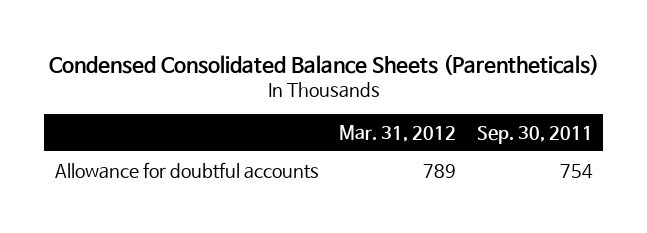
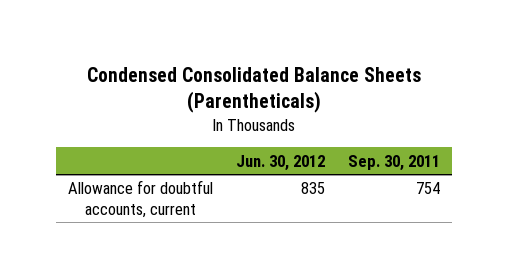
- | Mar. 31, 2012 | Sep. 30, 2011
+ | Jun. 30, 2012 | Sep. 30, 2011
- Allowance for doubtful accounts | 789 | 754
+ Allowance for doubtful accounts, current | 835 | 754

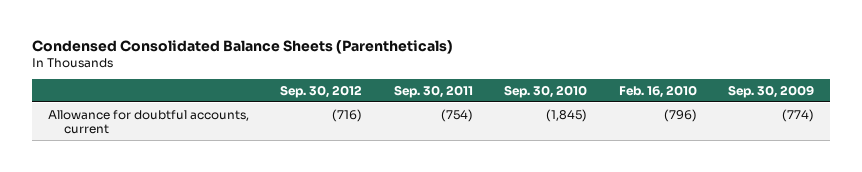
- | Jun. 30, 2012 | Sep. 30, 2011
+ | Sep. 30, 2012 | Sep. 30, 2011 | Sep. 30, 2010 | Feb. 16, 2010 | Sep. 30, 2009
- Allowance for doubtful accounts, current | 835 | 754
+ Allowance for doubtful accounts, current | (716) | (754) | (1,845) | (796) | (774)

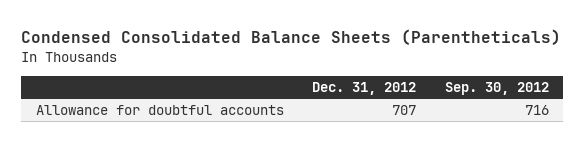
- | Sep. 30, 2012 | Sep. 30, 2011 | Sep. 30, 2010 | Feb. 16, 2010 | Sep. 30, 2009
+ | Dec. 31, 2012 | Sep. 30, 2012
- Allowance for doubtful accounts, current | (716) | (754) | (1,845) | (796) | (774)
+ Allowance for doubtful accounts | 707 | 716

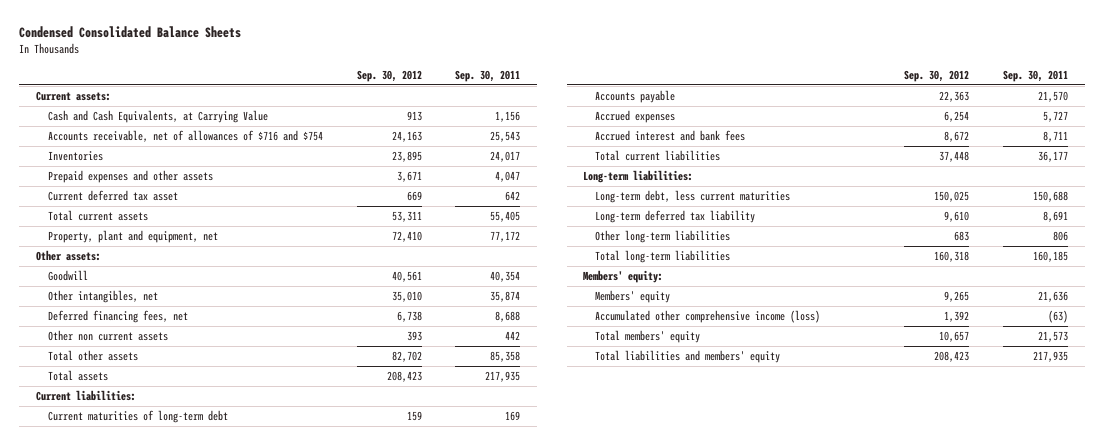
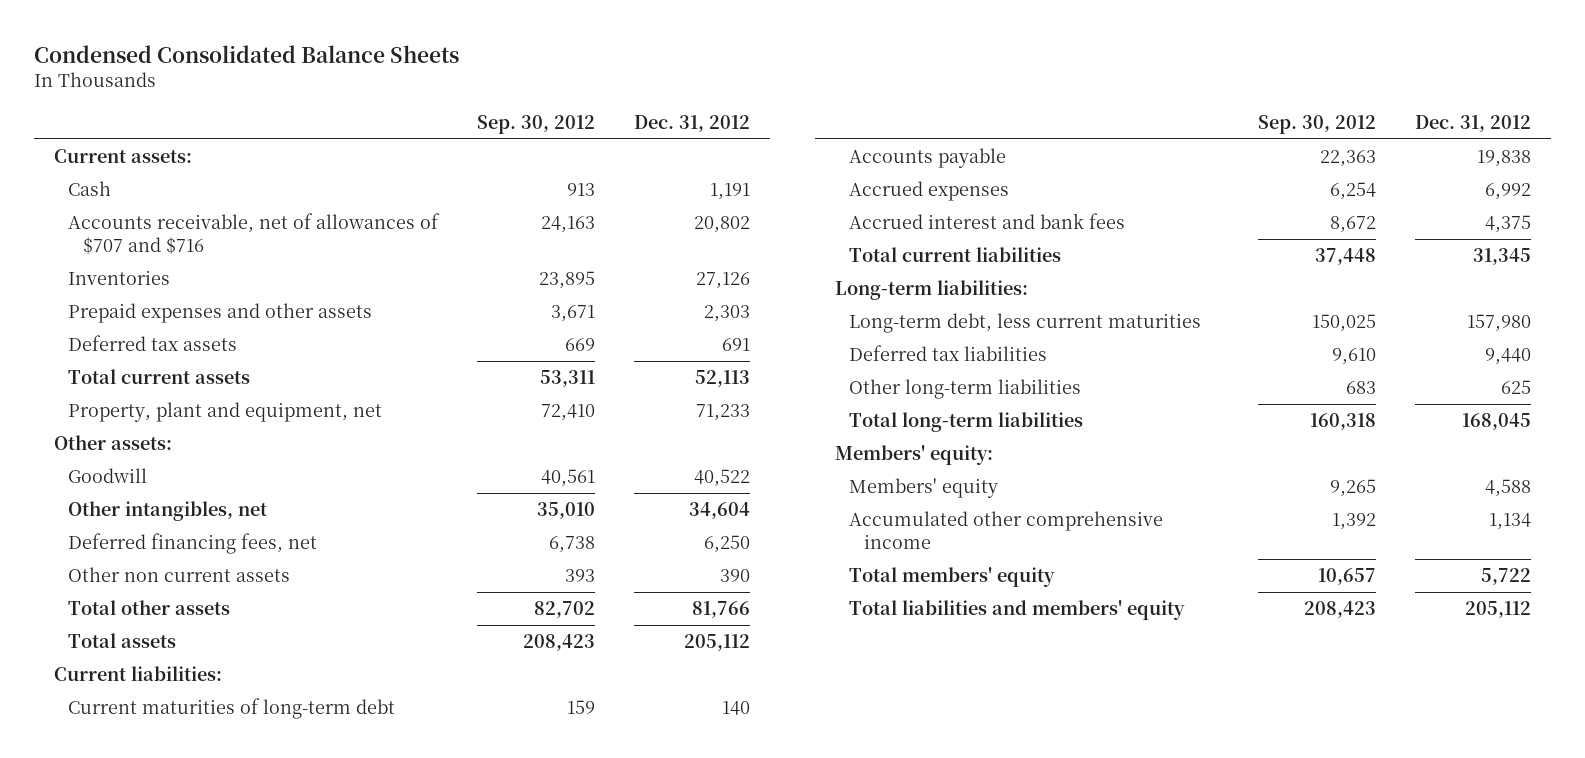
- | Sep. 30, 2012 | Sep. 30, 2011
+ | Sep. 30, 2012 | Dec. 31, 2012
- Cash and Cash Equivalents, at Carrying Value | 913 | 1,156
- Accounts receivable, net of allowances of $716 and $754 | 24,163 | 25,543
+ Cash | 913 | 1,191
+ Accounts receivable, net of allowances of $707 and $716 | 24,163 | 20,802
- Current deferred tax asset | 669 | 642
+ Deferred tax assets | 669 | 691
- Long-term deferred tax liability | 9,610 | 8,691
+ Deferred tax liabilities | 9,610 | 9,440
- Accumulated other comprehensive income (loss) | 1,392 | (63)
+ Accumulated other comprehensive income | 1,392 | 1,134

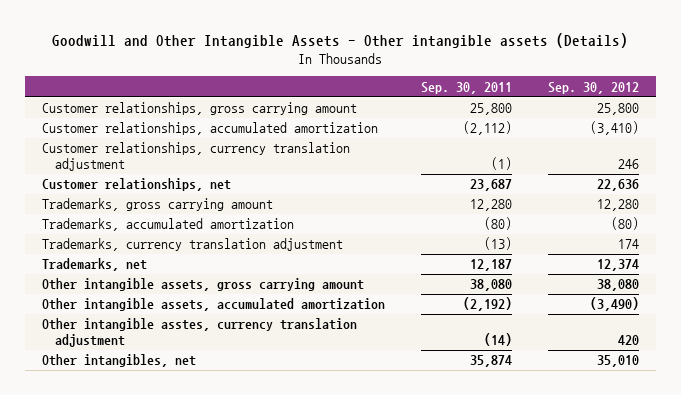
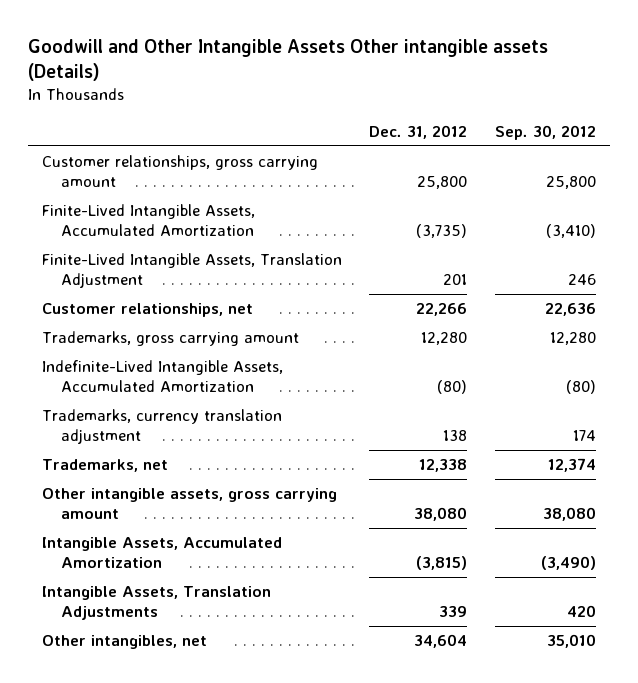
- Goodwill and Other Intangible Assets - Other intangible assets (Details)
+ Goodwill and Other Intangible Assets Other intangible assets (Details)
- | Sep. 30, 2011 | Sep. 30, 2012
+ | Dec. 31, 2012 | Sep. 30, 2012
- Customer relationships, accumulated amortization | (2,112) | (3,410)
- Customer relationships, currency translation adjustment | (1) | 246
+ Finite-Lived Intangible Assets, Accumulated Amortization | (3,735) | (3,410)
+ Finite-Lived Intangible Assets, Translation Adjustment | 201 | 246
- Trademarks, accumulated amortization | (80) | (80)
+ Indefinite-Lived Intangible Assets, Accumulated Amortization | (80) | (80)
- Other intangible assets, accumulated amortization | (2,192) | (3,490)
- Other intangible asstes, currency translation adjustment | (14) | 420
+ Intangible Assets, Accumulated Amortization | (3,815) | (3,490)
+ Intangible Assets, Translation Adjustments | 339 | 420

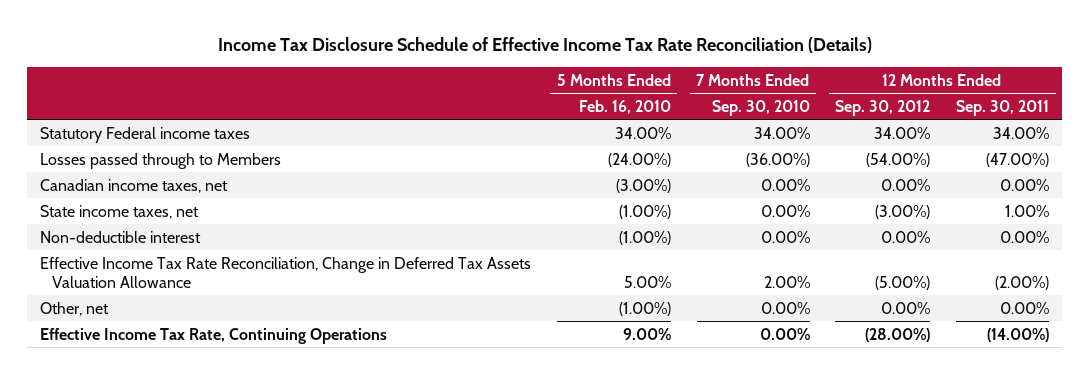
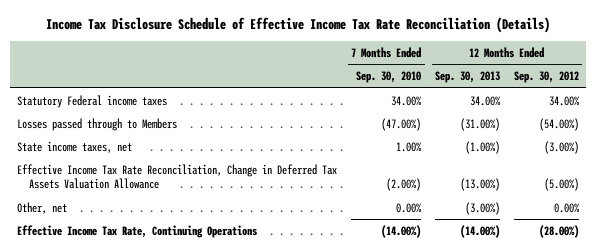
- | 5 Months Ended Feb. 16, 2010 | 7 Months Ended Sep. 30, 2010 | 12 Months Ended Sep. 30, 2012 | 12 Months Ended Sep. 30, 2011
+ | 7 Months Ended Sep. 30, 2010 | 12 Months Ended Sep. 30, 2013 | 12 Months Ended Sep. 30, 2012
- Losses passed through to Members | (24.00%) | (36.00%) | (54.00%) | (47.00%)
- Canadian income taxes, net | (3.00%) | 0.00% | 0.00% | 0.00%
- State income taxes, net | (1.00%) | 0.00% | (3.00%) | 1.00%
- Non-deductible interest | (1.00%) | 0.00% | 0.00% | 0.00%
- Effective Income Tax Rate Reconciliation, Change in Deferred Tax Assets Valuation Allowance | 5.00% | 2.00% | (5.00%) | (2.00%)
+ Losses passed through to Members | (47.00%) | (31.00%) | (54.00%)
+ State income taxes, net | 1.00% | (1.00%) | (3.00%)
+ Effective Income Tax Rate Reconciliation, Change in Deferred Tax Assets Valuation Allowance | (2.00%) | (13.00%) | (5.00%)
- Effective Income Tax Rate, Continuing Operations | 9.00% | 0.00% | (28.00%) | (14.00%)
+ Effective Income Tax Rate, Continuing Operations | (14.00%) | (14.00%) | (28.00%)

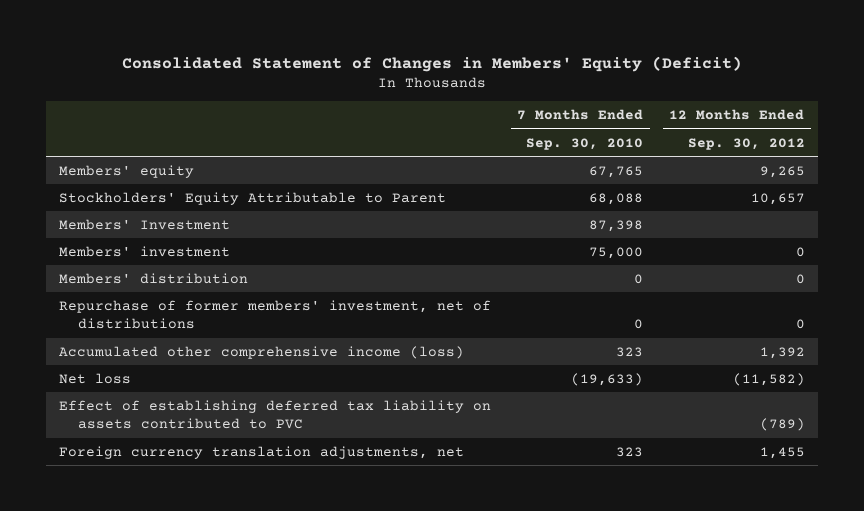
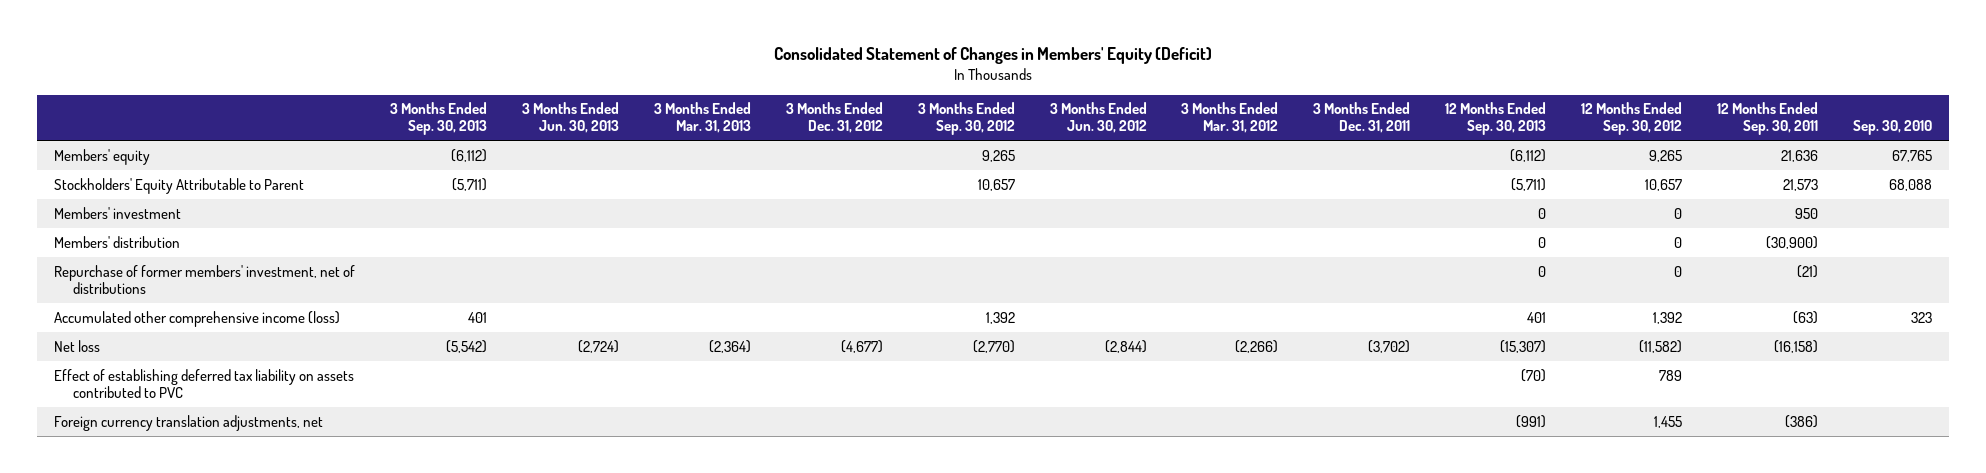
- | 7 Months Ended Sep. 30, 2010 | 12 Months Ended Sep. 30, 2012
+ | 3 Months Ended Sep. 30, 2013 | 3 Months Ended Jun. 30, 2013 | 3 Months Ended Mar. 31, 2013 | 3 Months Ended Dec. 31, 2012 | 3 Months Ended Sep. 30, 2012 | 3 Months Ended Jun. 30, 2012 | 3 Months Ended Mar. 31, 2012 | 3 Months Ended Dec. 31, 2011 | 12 Months Ended Sep. 30, 2013 | 12 Months Ended Sep. 30, 2012 | 12 Months Ended Sep. 30, 2011 | Sep. 30, 2010
- Members' Investment | 87,398 |
- Effect of establishing deferred tax liability on assets contributed to PVC | | (789)
+ Effect of establishing deferred tax liability on assets contributed to PVC | | | | | | | | | (70) | 789 | |

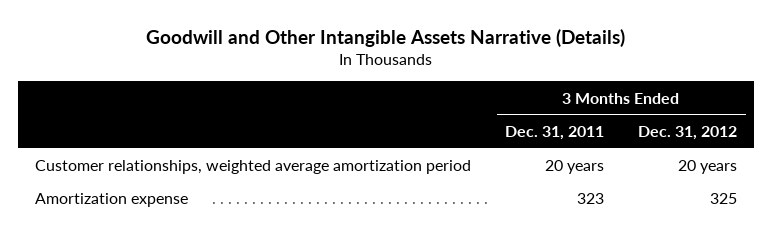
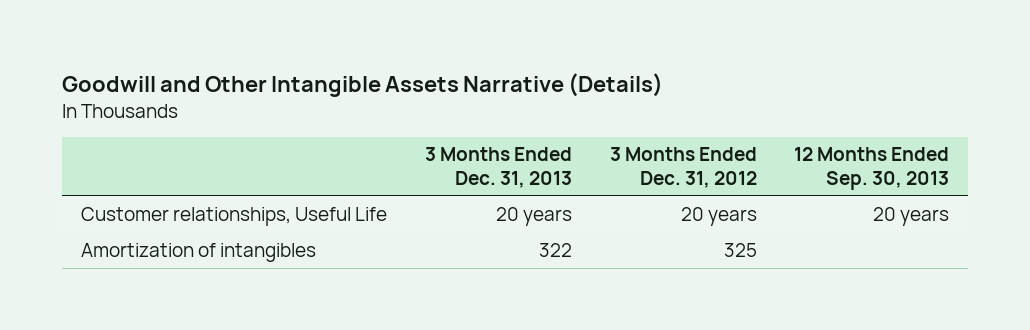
- | 3 Months Ended Dec. 31, 2011 | 3 Months Ended Dec. 31, 2012
+ | 3 Months Ended Dec. 31, 2013 | 3 Months Ended Dec. 31, 2012 | 12 Months Ended Sep. 30, 2013
- Customer relationships, weighted average amortization period | 20 years | 20 years
- Amortization expense | 323 | 325
+ Customer relationships, Useful Life | 20 years | 20 years | 20 years
+ Amortization of intangibles | 322 | 325 |

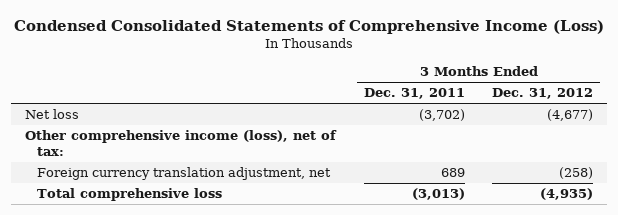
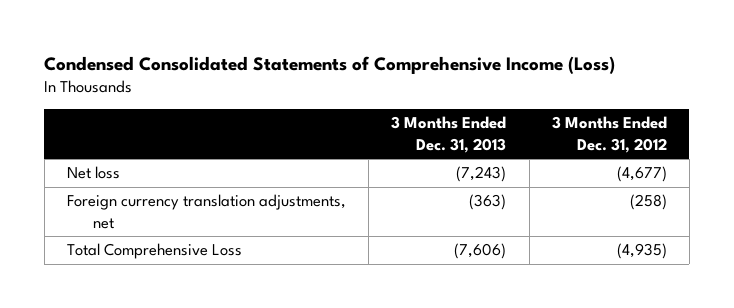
- | 3 Months Ended Dec. 31, 2011 | 3 Months Ended Dec. 31, 2012
+ | 3 Months Ended Dec. 31, 2013 | 3 Months Ended Dec. 31, 2012
- Other comprehensive income (loss), net of tax:
- Foreign currency translation adjustment, net | 689 | (258)
- Total comprehensive loss | (3,013) | (4,935)
+ Foreign currency translation adjustments, net | (363) | (258)
+ Total Comprehensive Loss | (7,606) | (4,935)

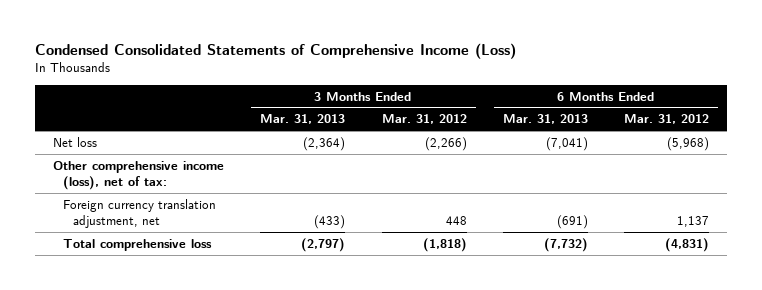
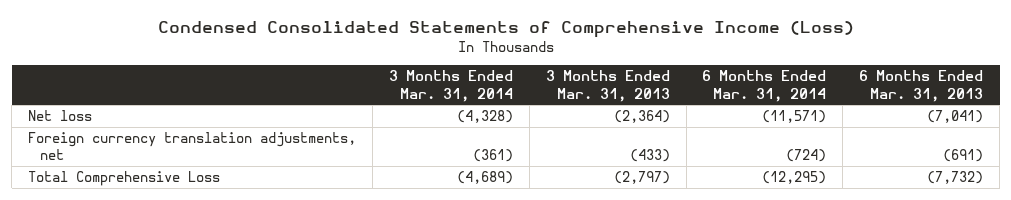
- | 3 Months Ended Mar. 31, 2013 | 3 Months Ended Mar. 31, 2012 | 6 Months Ended Mar. 31, 2013 | 6 Months Ended Mar. 31, 2012
+ | 3 Months Ended Mar. 31, 2014 | 3 Months Ended Mar. 31, 2013 | 6 Months Ended Mar. 31, 2014 | 6 Months Ended Mar. 31, 2013
- Other comprehensive income (loss), net of tax:
- Foreign currency translation adjustment, net | (433) | 448 | (691) | 1,137
- Total comprehensive loss | (2,797) | (1,818) | (7,732) | (4,831)
+ Foreign currency translation adjustments, net | (361) | (433) | (724) | (691)
+ Total Comprehensive Loss | (4,689) | (2,797) | (12,295) | (7,732)

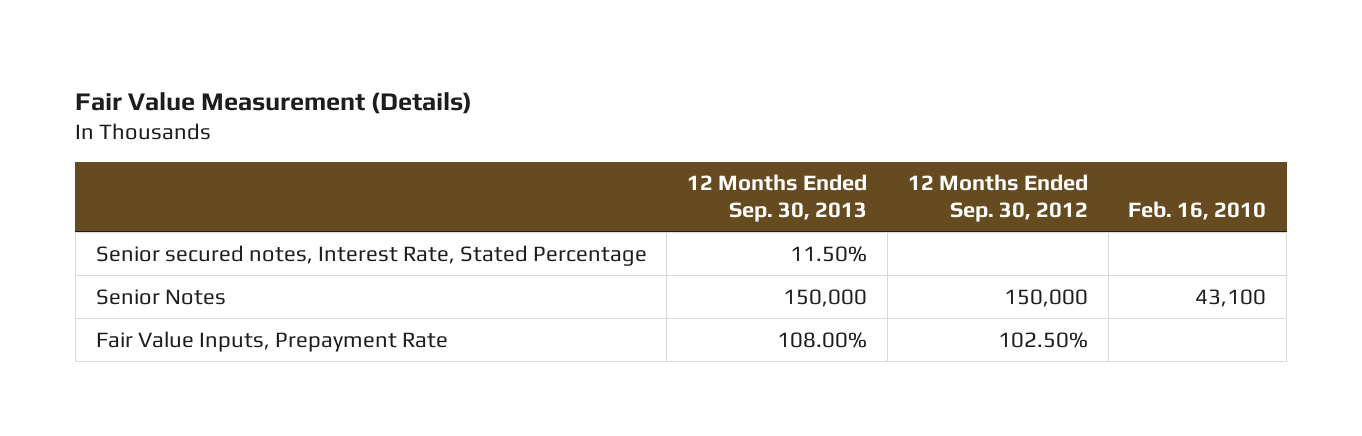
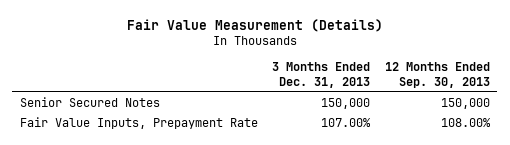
- | 12 Months Ended Sep. 30, 2013 | 12 Months Ended Sep. 30, 2012 | Feb. 16, 2010
+ | 3 Months Ended Dec. 31, 2013 | 12 Months Ended Sep. 30, 2013
- Senior secured notes, Interest Rate, Stated Percentage | 11.50% | |
- Senior Notes | 150,000 | 150,000 | 43,100
+ Senior Secured Notes | 150,000 | 150,000

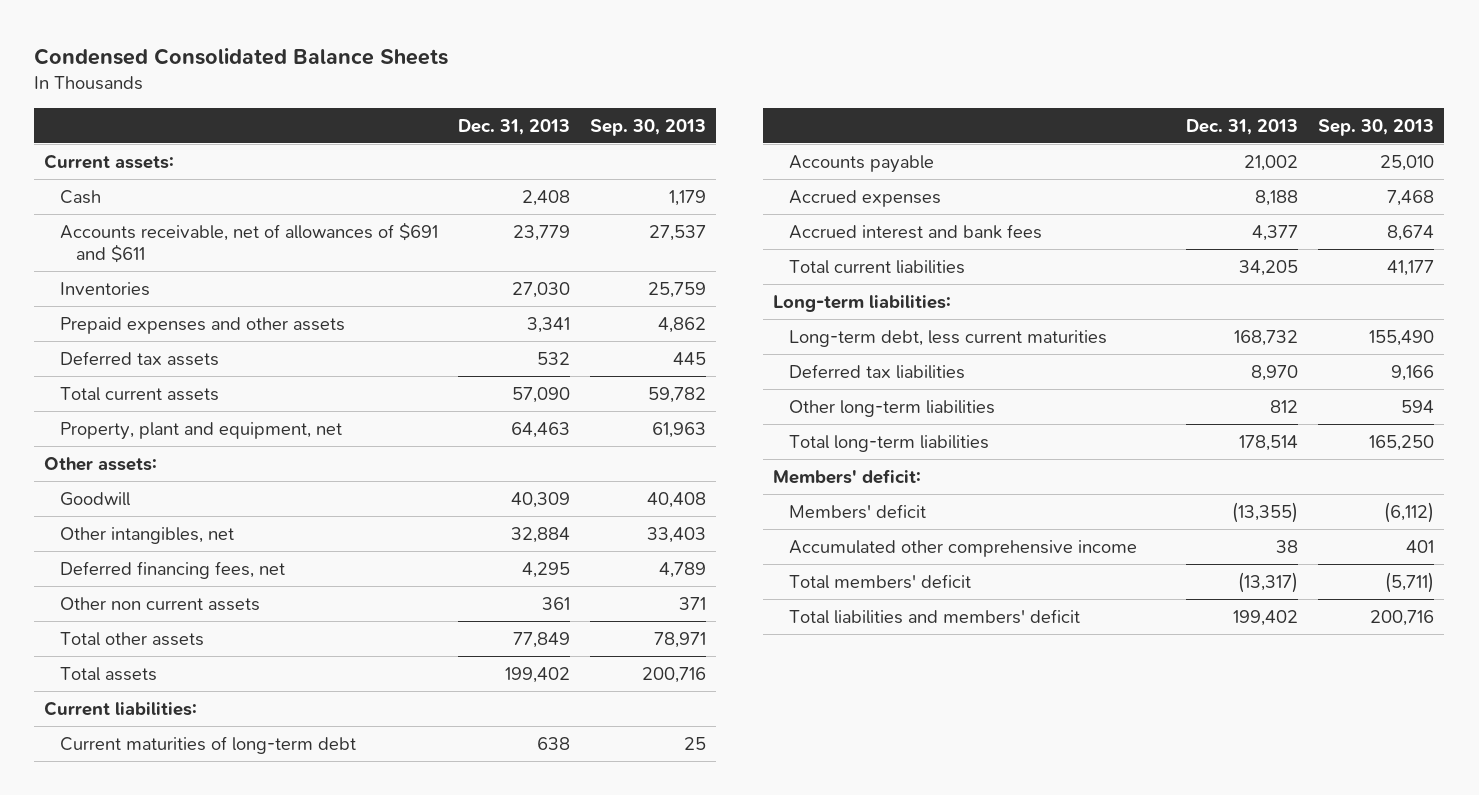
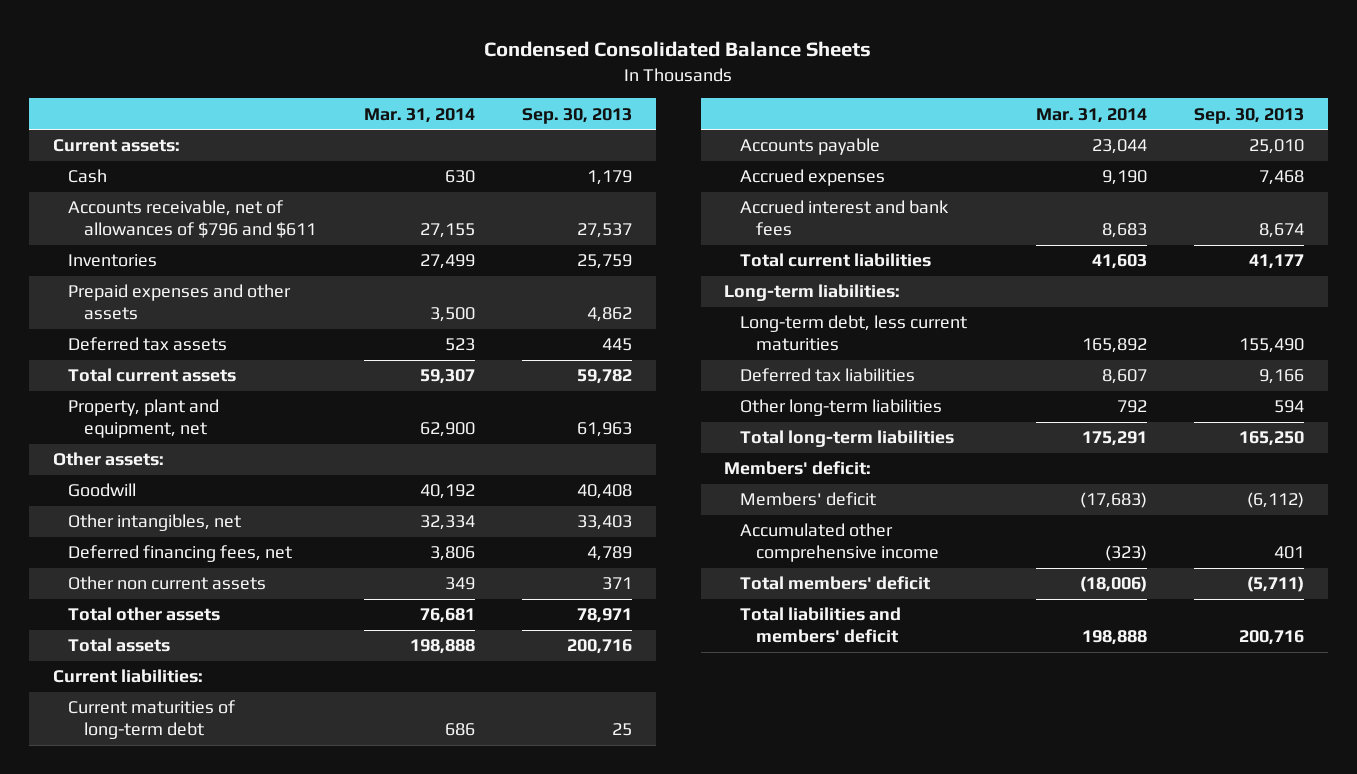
- | Dec. 31, 2013 | Sep. 30, 2013
+ | Mar. 31, 2014 | Sep. 30, 2013
- Accounts receivable, net of allowances of $691 and $611 | 23,779 | 27,537
+ Accounts receivable, net of allowances of $796 and $611 | 27,155 | 27,537

